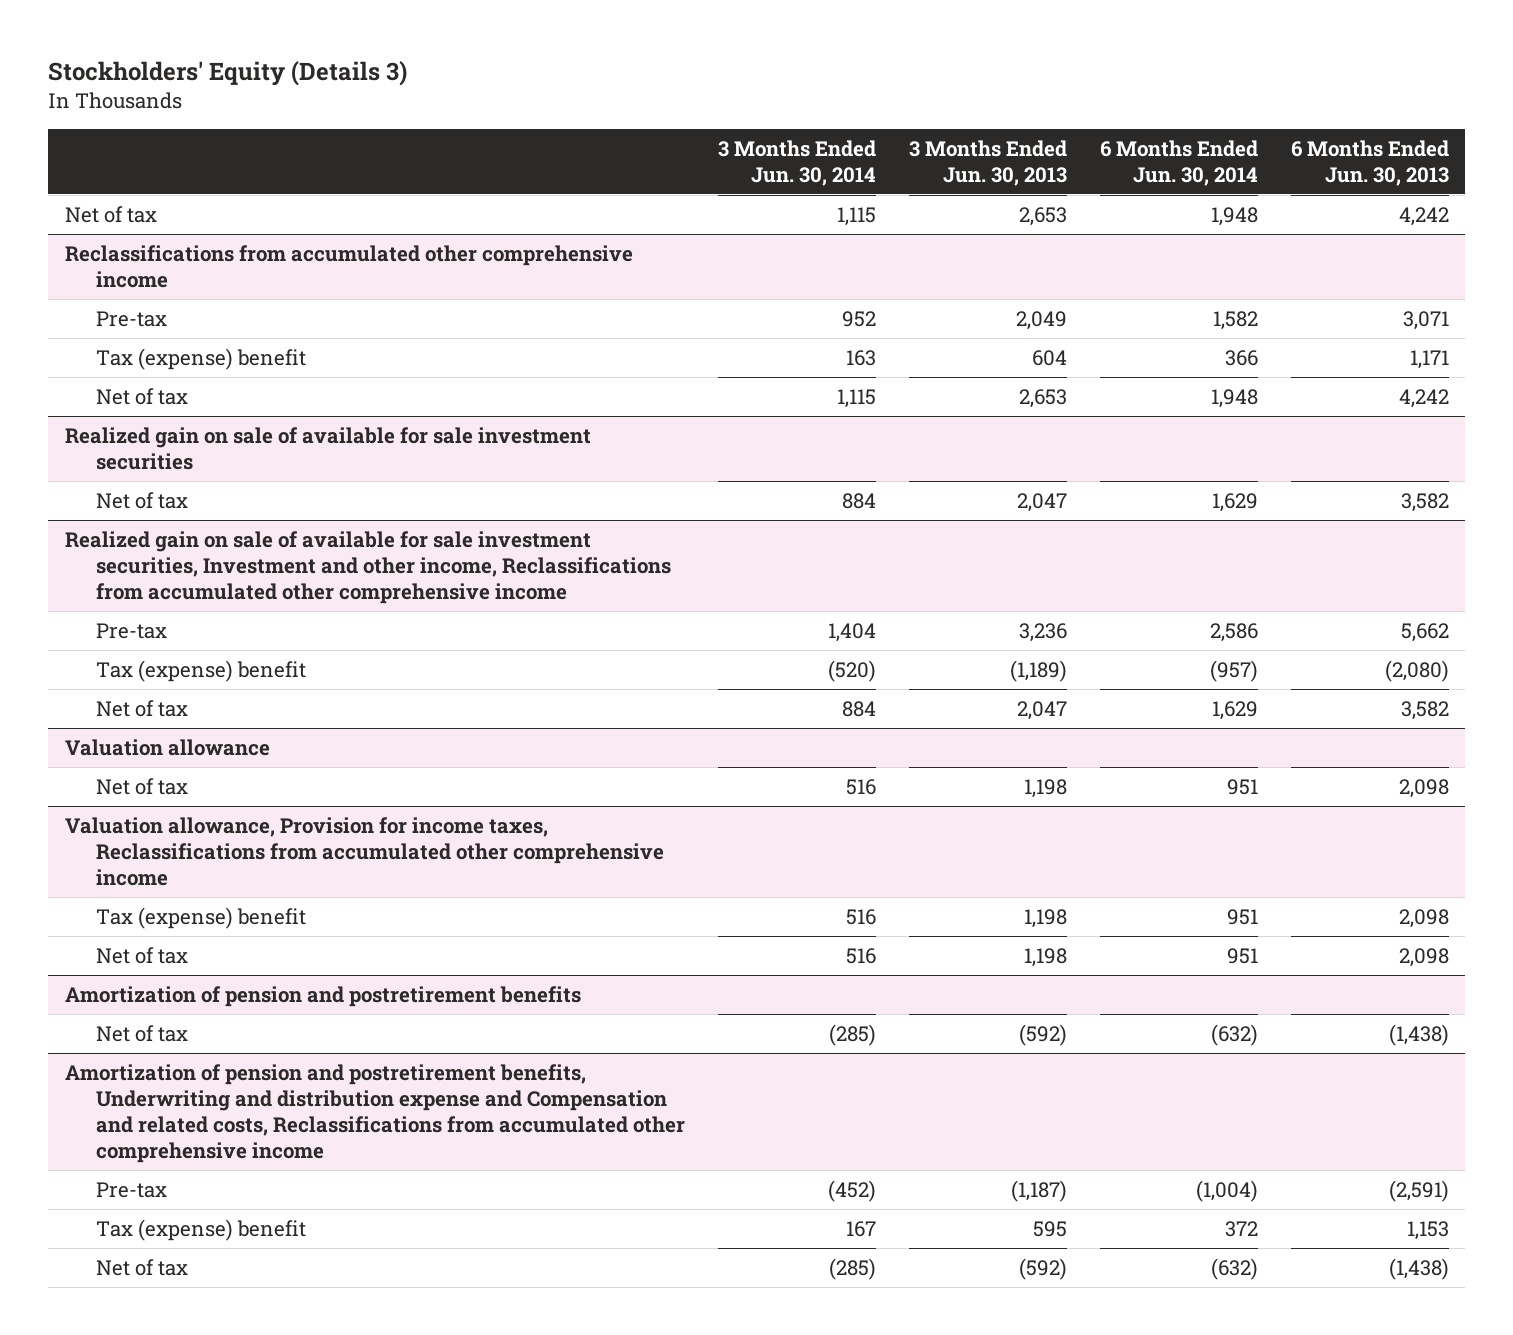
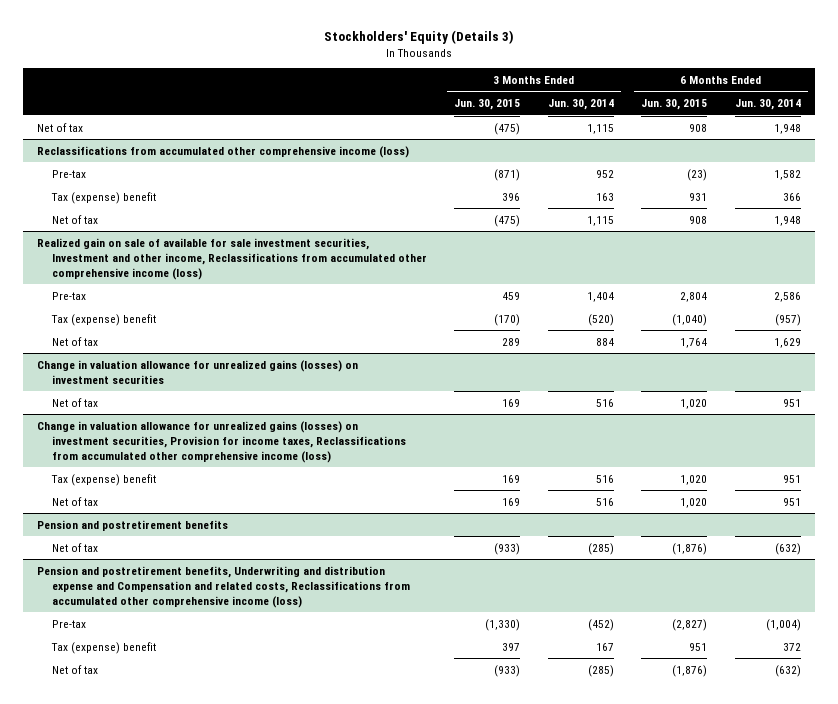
- | 3 Months Ended Jun. 30, 2014 | 3 Months Ended Jun. 30, 2013 | 6 Months Ended Jun. 30, 2014 | 6 Months Ended Jun. 30, 2013
+ | 3 Months Ended Jun. 30, 2015 | 3 Months Ended Jun. 30, 2014 | 6 Months Ended Jun. 30, 2015 | 6 Months Ended Jun. 30, 2014
- Reclassifications from accumulated other comprehensive income
+ Reclassifications from accumulated other comprehensive income (loss)
- Realized gain on sale of available for sale investment securities
- Net of tax | 884 | 2,047 | 1,629 | 3,582
- Realized gain on sale of available for sale investment securities, Investment and other income, Reclassifications from accumulated other comprehensive income
+ Realized gain on sale of available for sale investment securities, Investment and other income, Reclassifications from accumulated other comprehensive income (loss)
- Valuation allowance
+ Change in valuation allowance for unrealized gains (losses) on investment securities
- Valuation allowance, Provision for income taxes, Reclassifications from accumulated other comprehensive income
+ Change in valuation allowance for unrealized gains (losses) on investment securities, Provision for income taxes, Reclassifications from accumulated other comprehensive income (loss)
- Amortization of pension and postretirement benefits
+ Pension and postretirement benefits
- Amortization of pension and postretirement benefits, Underwriting and distribution expense and Compensation and related costs, Reclassifications from accumulated other comprehensive income
+ Pension and postretirement benefits, Underwriting and distribution expense and Compensation and related costs, Reclassifications from accumulated other comprehensive income (loss)

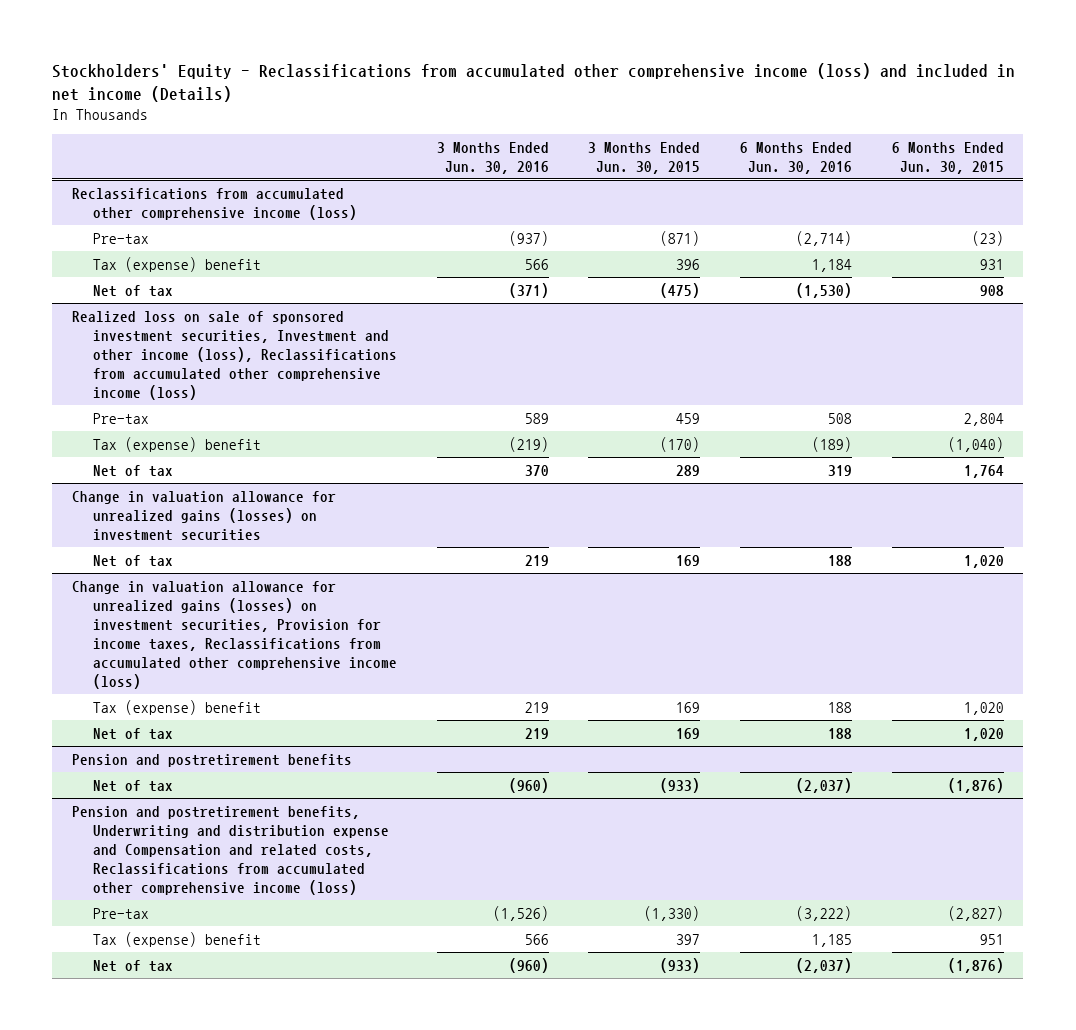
- Stockholders' Equity (Details 3)
+ Stockholders' Equity - Reclassifications from accumulated other comprehensive income (loss) and included in net income (Details)
- | 3 Months Ended Jun. 30, 2015 | 3 Months Ended Jun. 30, 2014 | 6 Months Ended Jun. 30, 2015 | 6 Months Ended Jun. 30, 2014
+ | 3 Months Ended Jun. 30, 2016 | 3 Months Ended Jun. 30, 2015 | 6 Months Ended Jun. 30, 2016 | 6 Months Ended Jun. 30, 2015
- Net of tax | (475) | 1,115 | 908 | 1,948
- Realized gain on sale of available for sale investment securities, Investment and other income, Reclassifications from accumulated other comprehensive income (loss)
+ Realized loss on sale of sponsored investment securities, Investment and other income (loss), Reclassifications from accumulated other comprehensive income (loss)

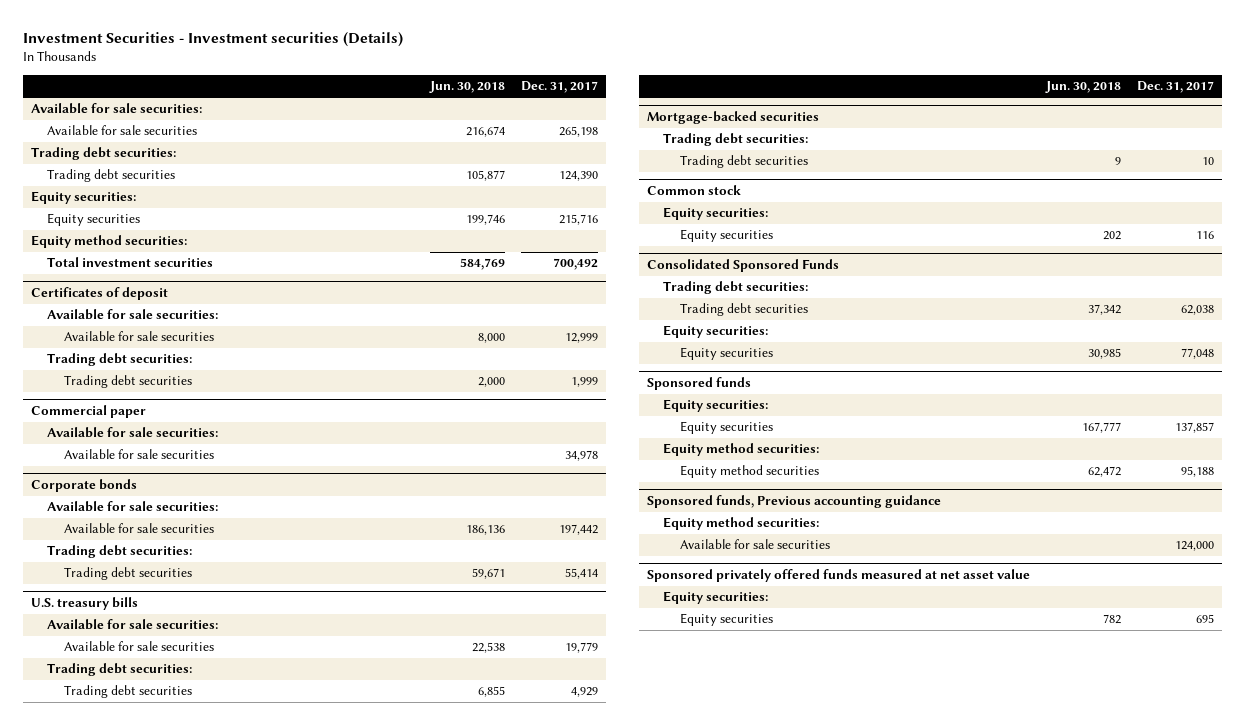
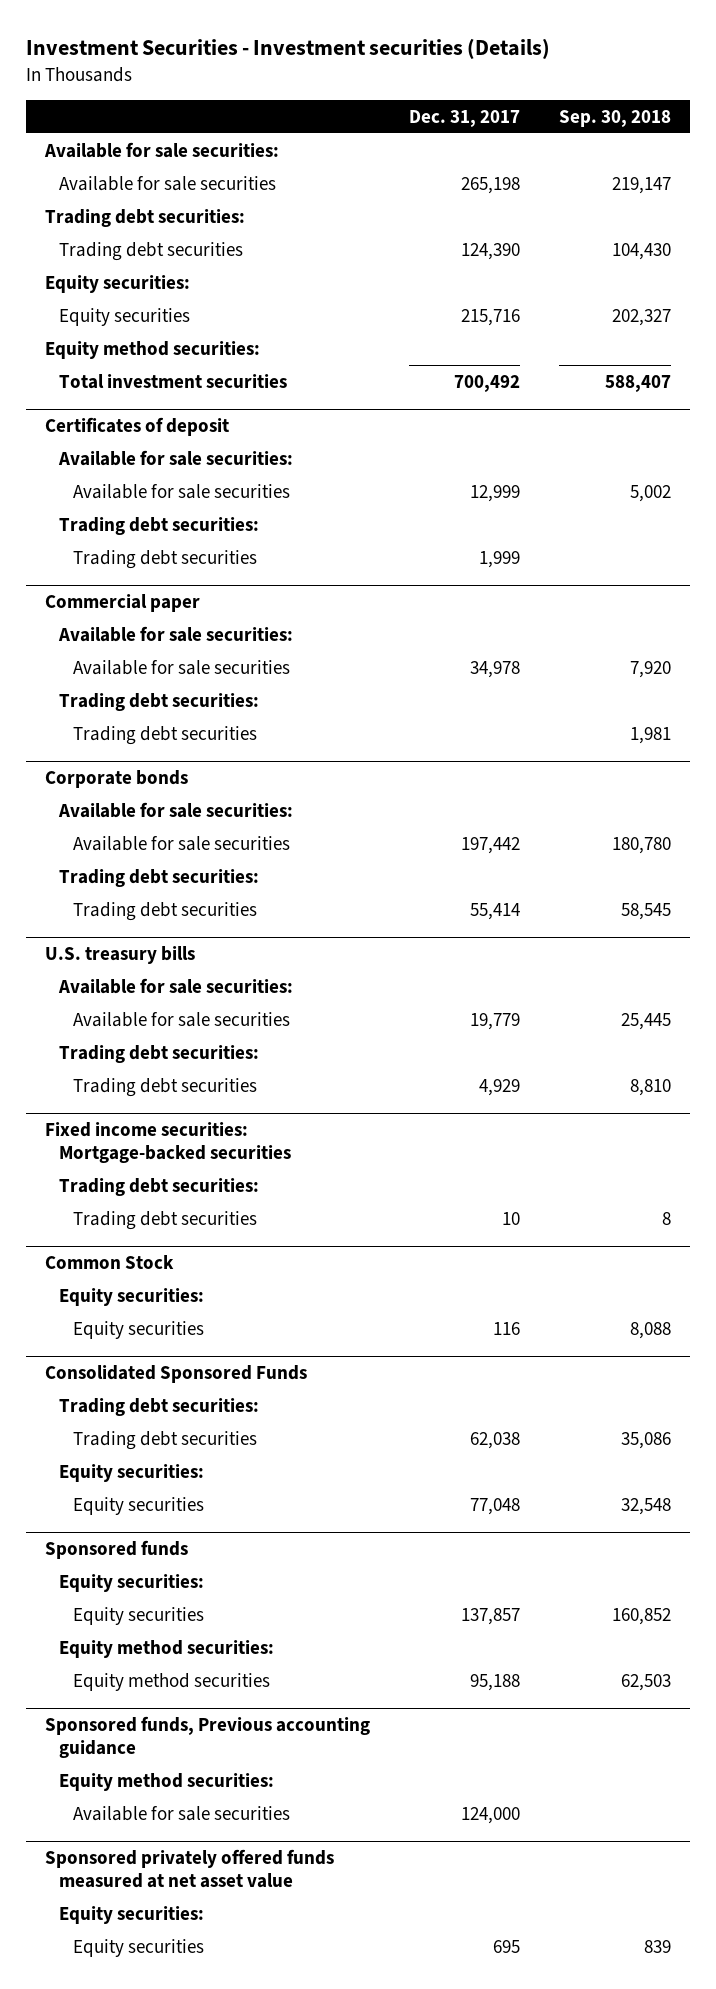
- | Jun. 30, 2018 | Dec. 31, 2017
+ | Dec. 31, 2017 | Sep. 30, 2018
@ Commercial paper
+ Trading debt securities:
+ Trading debt securities | | 1,981
- Mortgage-backed securities
+ Fixed income securities: Mortgage-backed securities
- Common stock
+ Common Stock

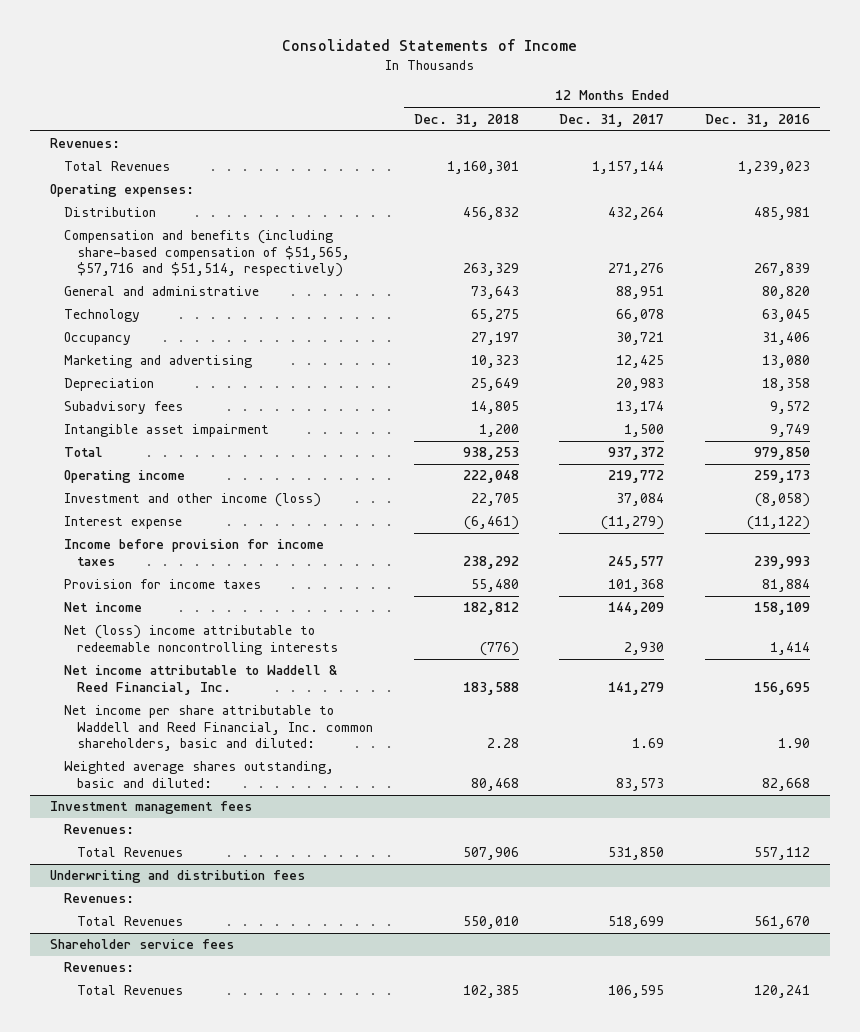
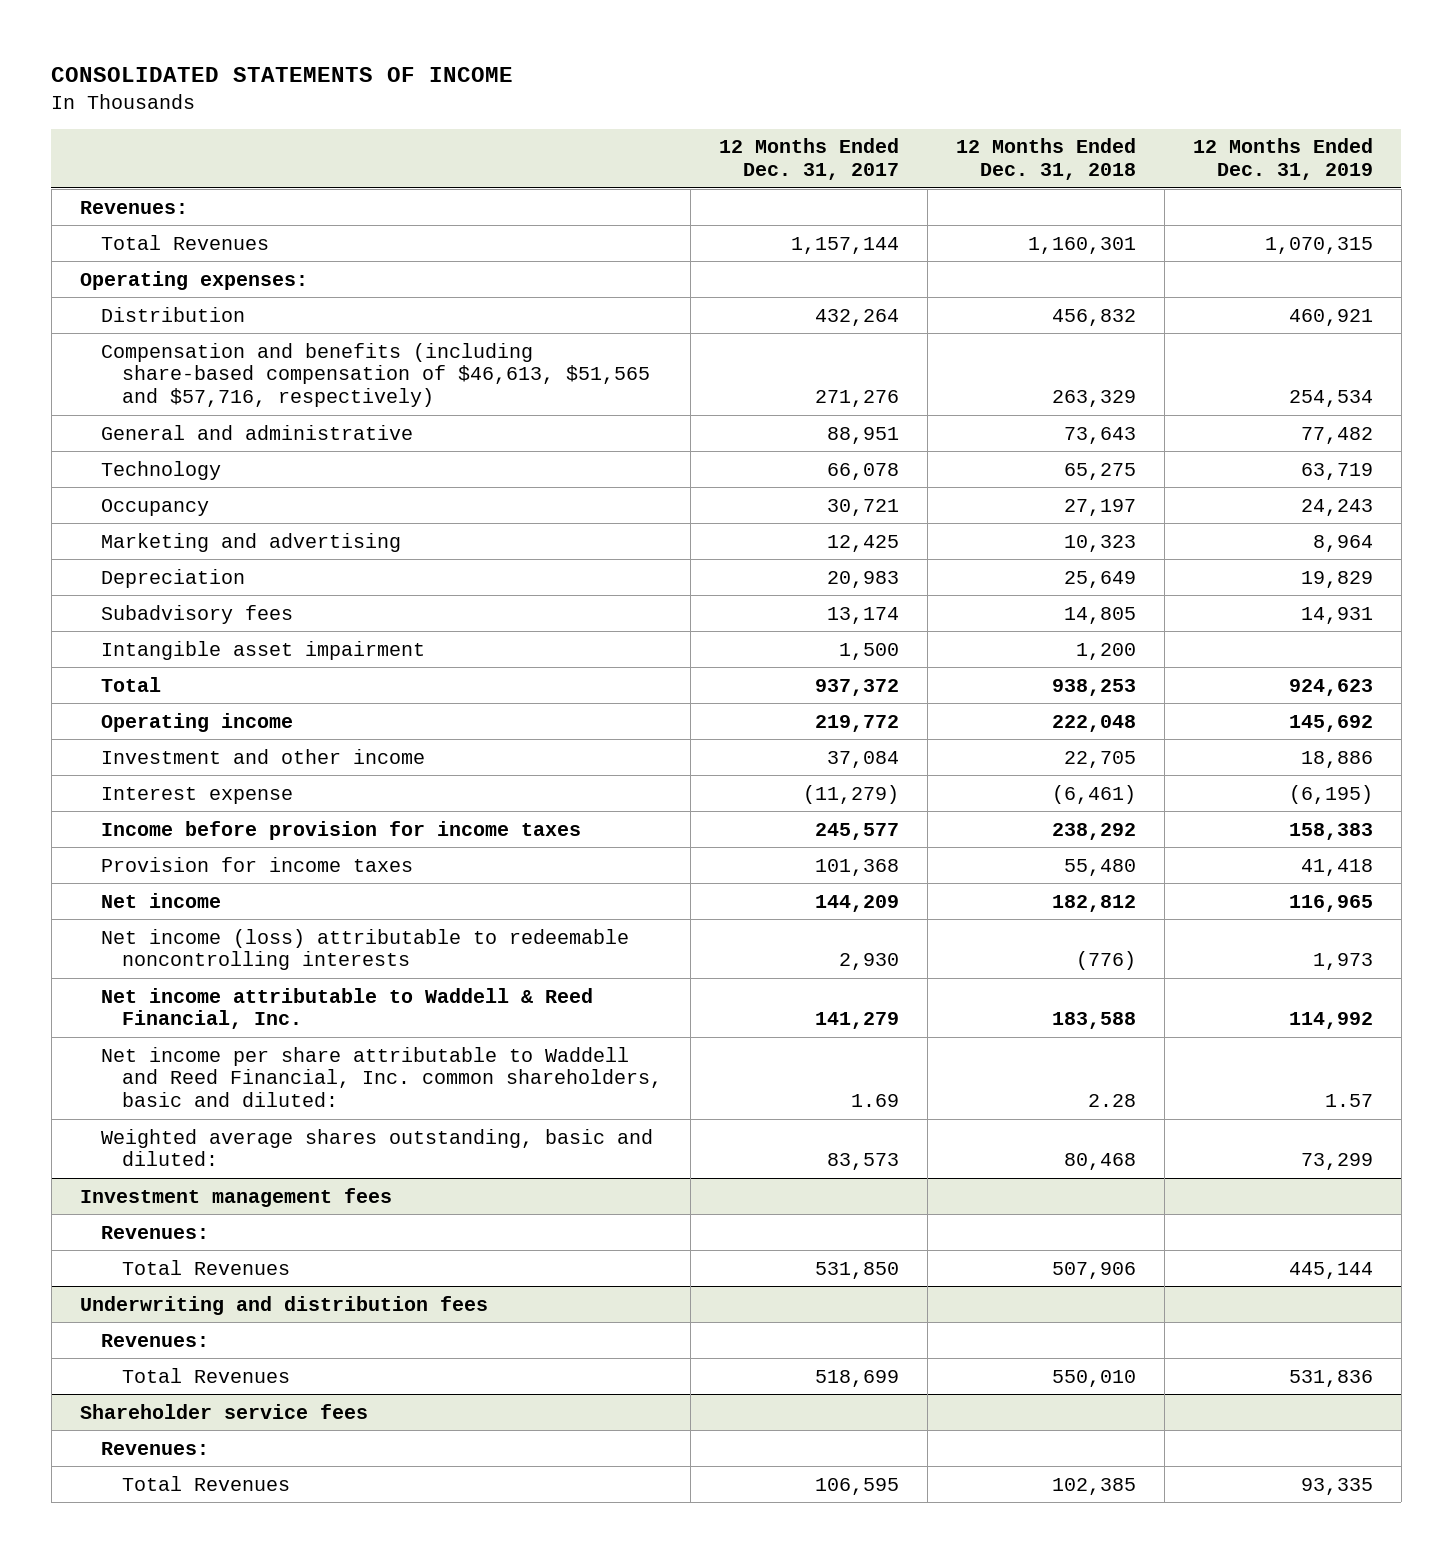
- Consolidated Statements of Income
+ CONSOLIDATED STATEMENTS OF INCOME
- | 12 Months Ended Dec. 31, 2018 | 12 Months Ended Dec. 31, 2017 | 12 Months Ended Dec. 31, 2016
+ | 12 Months Ended Dec. 31, 2017 | 12 Months Ended Dec. 31, 2018 | 12 Months Ended Dec. 31, 2019
- Compensation and benefits (including share-based compensation of $51,565, $57,716 and $51,514, respectively) | 263,329 | 271,276 | 267,839
+ Compensation and benefits (including share-based compensation of $46,613, $51,565 and $57,716, respectively) | 271,276 | 263,329 | 254,534
- Investment and other income (loss) | 22,705 | 37,084 | (8,058)
+ Investment and other income | 37,084 | 22,705 | 18,886
- Net (loss) income attributable to redeemable noncontrolling interests | (776) | 2,930 | 1,414
+ Net income (loss) attributable to redeemable noncontrolling interests | 2,930 | (776) | 1,973

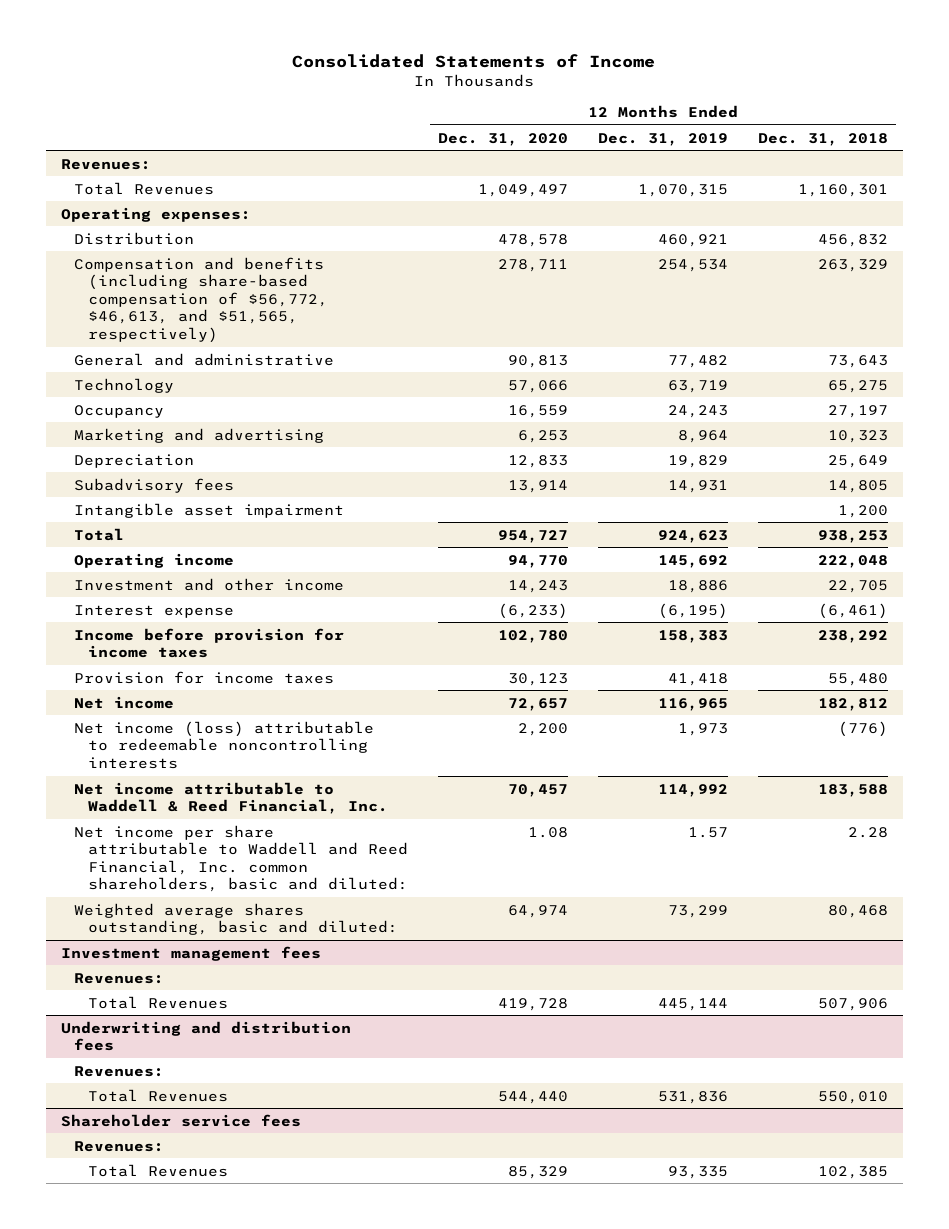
- CONSOLIDATED STATEMENTS OF INCOME
+ Consolidated Statements of Income
- | 12 Months Ended Dec. 31, 2017 | 12 Months Ended Dec. 31, 2018 | 12 Months Ended Dec. 31, 2019
+ | 12 Months Ended Dec. 31, 2020 | 12 Months Ended Dec. 31, 2019 | 12 Months Ended Dec. 31, 2018
- Compensation and benefits (including share-based compensation of $46,613, $51,565 and $57,716, respectively) | 271,276 | 263,329 | 254,534
+ Compensation and benefits (including share-based compensation of $56,772, $46,613, and $51,565, respectively) | 278,711 | 254,534 | 263,329

